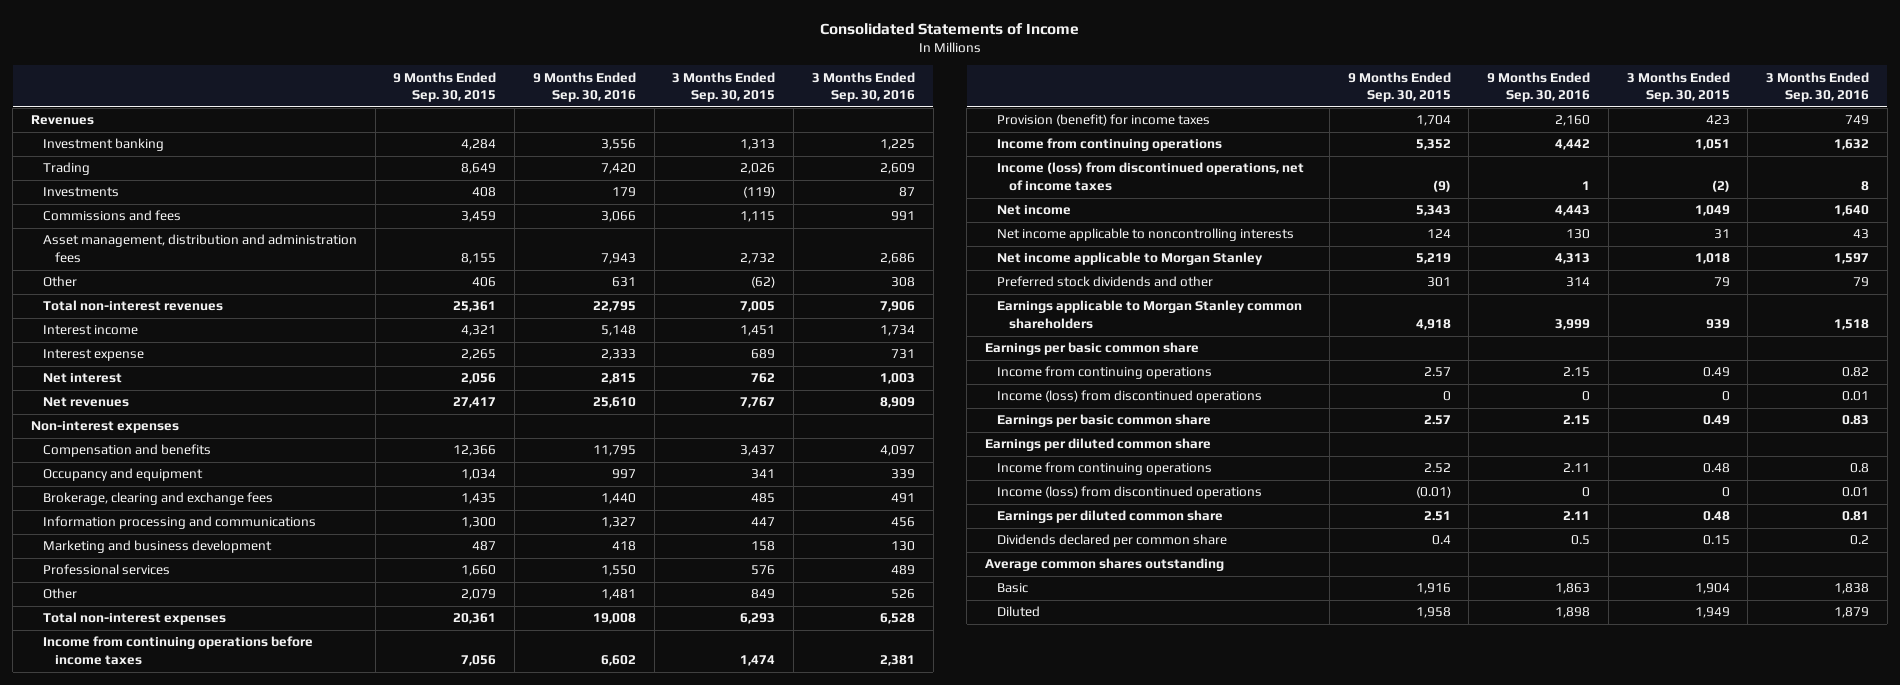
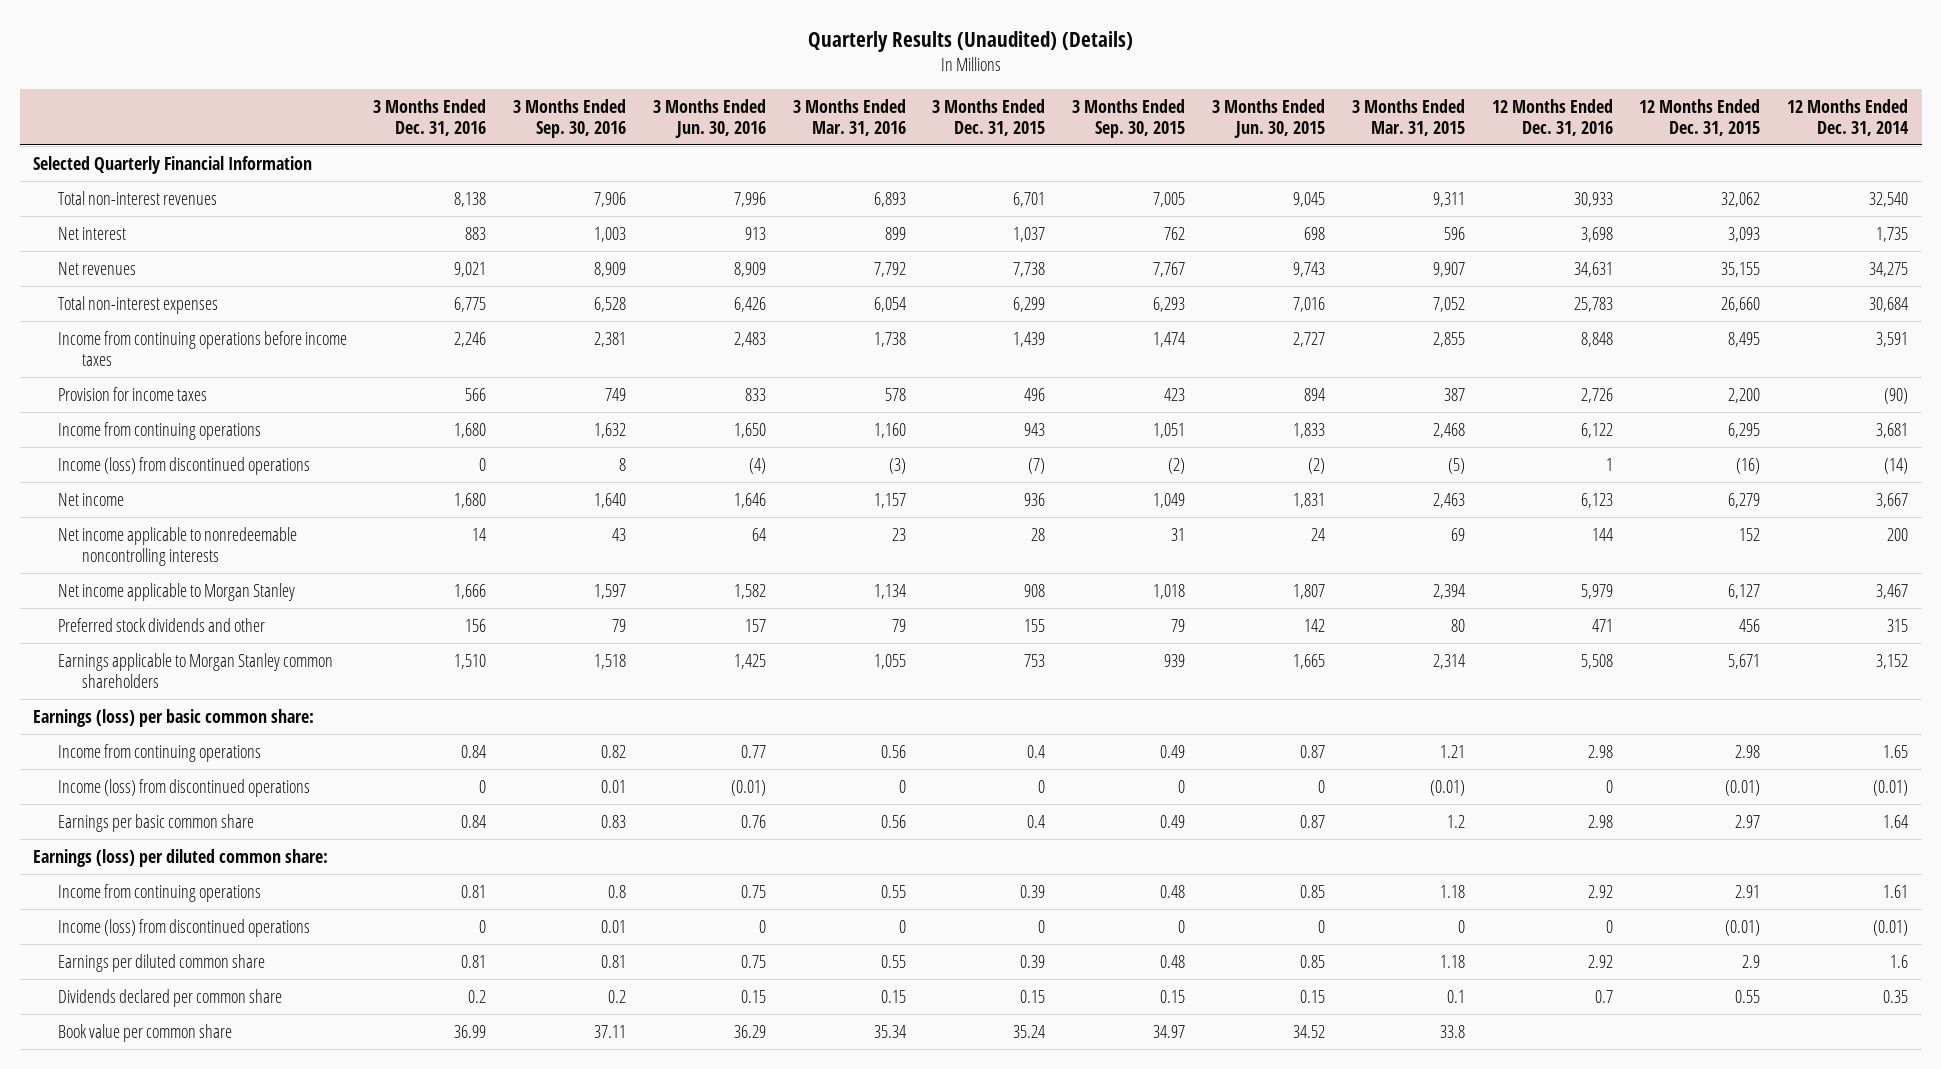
- Consolidated Statements of Income
+ Quarterly Results (Unaudited) (Details)
- | 9 Months Ended Sep. 30, 2015 | 9 Months Ended Sep. 30, 2016 | 3 Months Ended Sep. 30, 2015 | 3 Months Ended Sep. 30, 2016
+ | 3 Months Ended Dec. 31, 2016 | 3 Months Ended Sep. 30, 2016 | 3 Months Ended Jun. 30, 2016 | 3 Months Ended Mar. 31, 2016 | 3 Months Ended Dec. 31, 2015 | 3 Months Ended Sep. 30, 2015 | 3 Months Ended Jun. 30, 2015 | 3 Months Ended Mar. 31, 2015 | 12 Months Ended Dec. 31, 2016 | 12 Months Ended Dec. 31, 2015 | 12 Months Ended Dec. 31, 2014
- Revenues
- Investment banking | 4,284 | 3,556 | 1,313 | 1,225
- Trading | 8,649 | 7,420 | 2,026 | 2,609
- Investments | 408 | 179 | (119) | 87
- Commissions and fees | 3,459 | 3,066 | 1,115 | 991
- Asset management, distribution and administration fees | 8,155 | 7,943 | 2,732 | 2,686
- Other | 406 | 631 | (62) | 308
+ Selected Quarterly Financial Information
- Interest income | 4,321 | 5,148 | 1,451 | 1,734
- Interest expense | 2,265 | 2,333 | 689 | 731
- Non-interest expenses
- Compensation and benefits | 12,366 | 11,795 | 3,437 | 4,097
- Occupancy and equipment | 1,034 | 997 | 341 | 339
- Brokerage, clearing and exchange fees | 1,435 | 1,440 | 485 | 491
- Information processing and communications | 1,300 | 1,327 | 447 | 456
- Marketing and business development | 487 | 418 | 158 | 130
- Professional services | 1,660 | 1,550 | 576 | 489
- Other | 2,079 | 1,481 | 849 | 526
- Provision (benefit) for income taxes | 1,704 | 2,160 | 423 | 749
+ Provision for income taxes | 566 | 749 | 833 | 578 | 496 | 423 | 894 | 387 | 2,726 | 2,200 | (90)
- Income (loss) from discontinued operations, net of income taxes | (9) | 1 | (2) | 8
+ Income (loss) from discontinued operations | 0 | 8 | (4) | (3) | (7) | (2) | (2) | (5) | 1 | (16) | (14)
- Net income applicable to noncontrolling interests | 124 | 130 | 31 | 43
+ Net income applicable to nonredeemable noncontrolling interests | 14 | 43 | 64 | 23 | 28 | 31 | 24 | 69 | 144 | 152 | 200
- Earnings per basic common share
+ Earnings (loss) per basic common share:
- Earnings per diluted common share
+ Earnings (loss) per diluted common share:
- Average common shares outstanding
- Basic | 1,916 | 1,863 | 1,904 | 1,838
- Diluted | 1,958 | 1,898 | 1,949 | 1,879
+ Book value per common share | 36.99 | 37.11 | 36.29 | 35.34 | 35.24 | 34.97 | 34.52 | 33.8 | | |

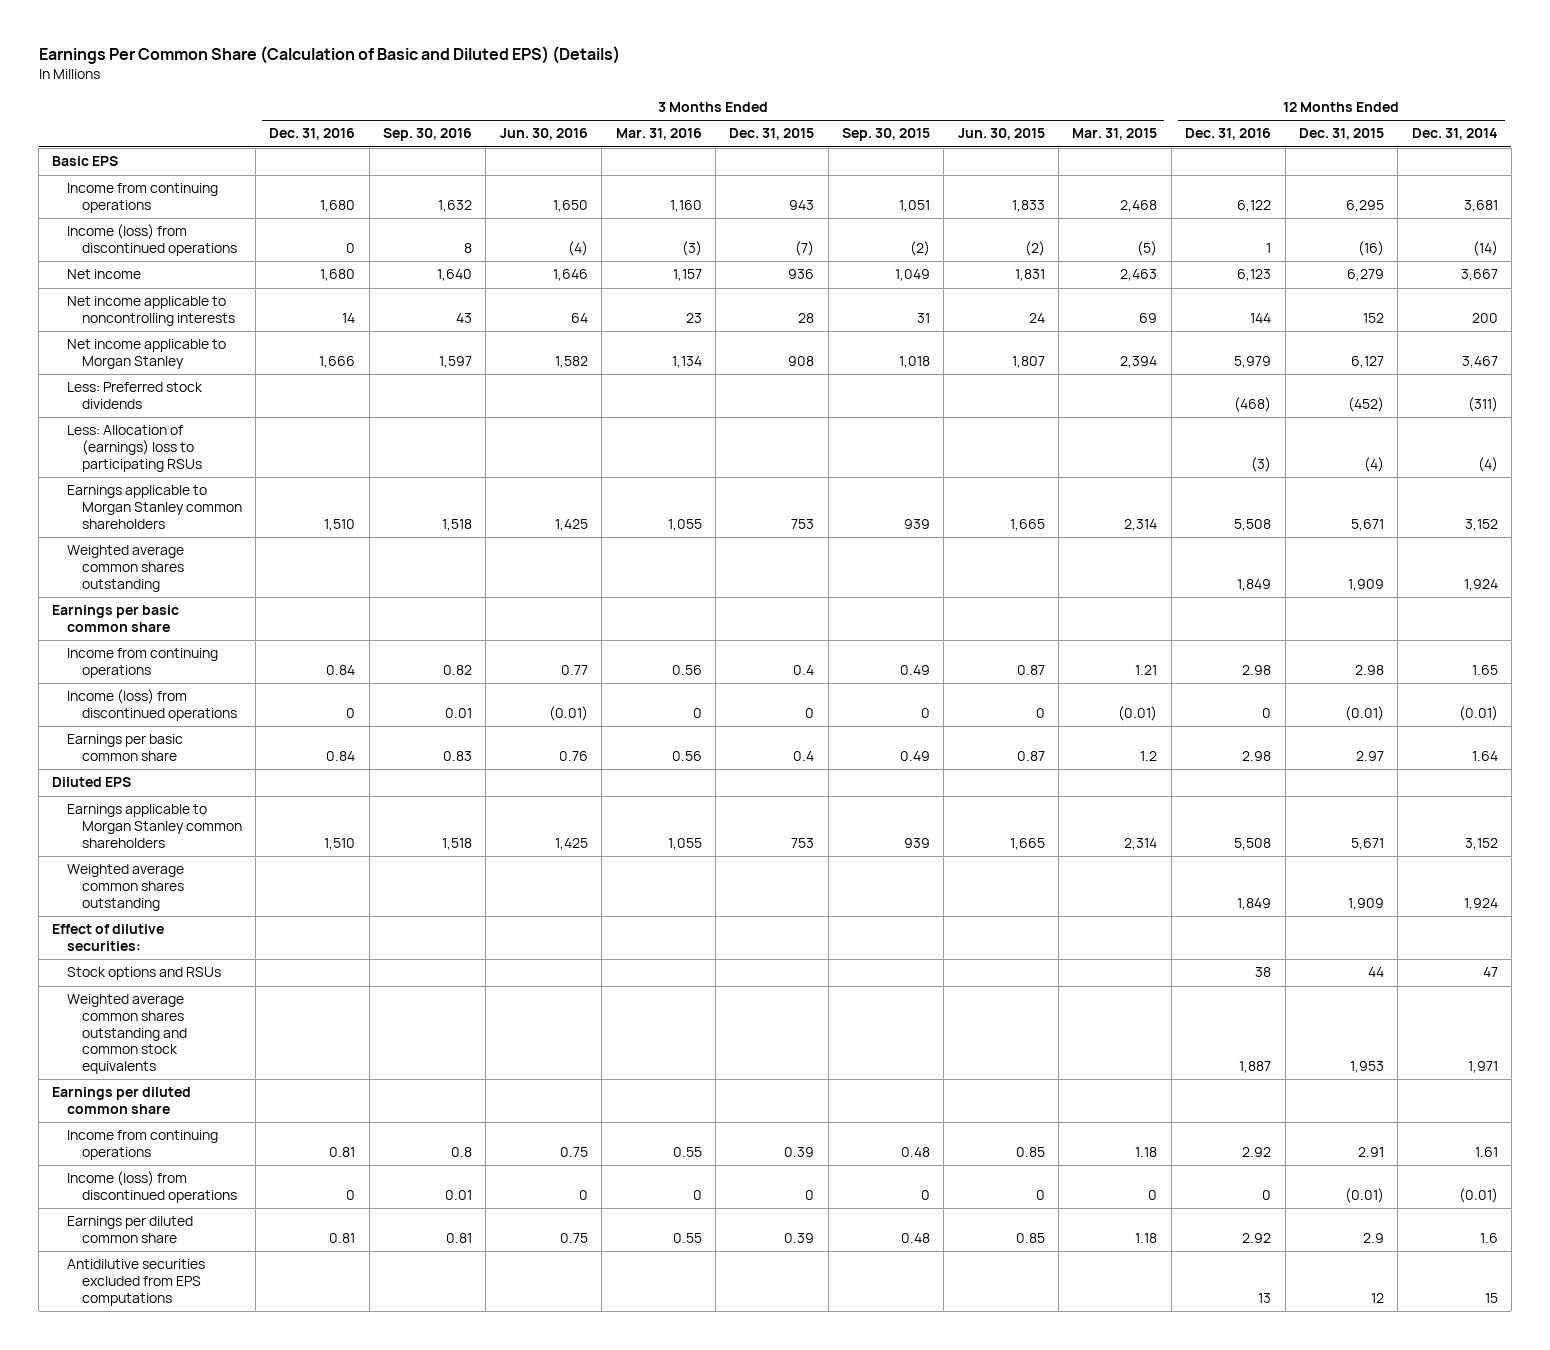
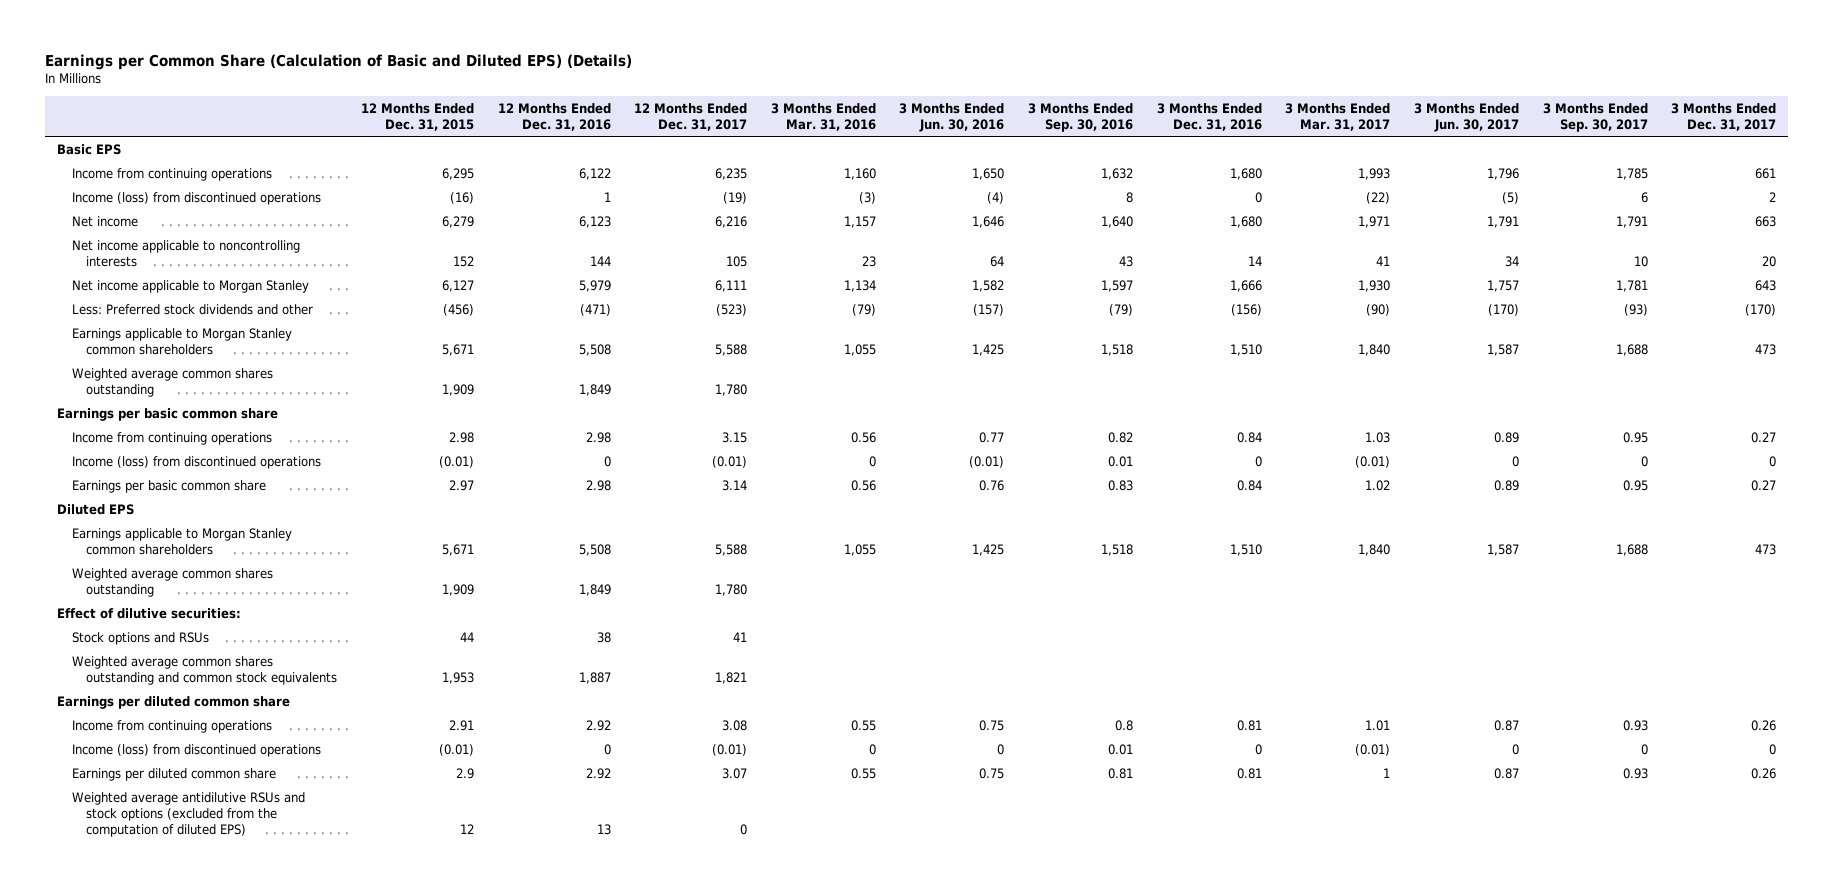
- Earnings Per Common Share (Calculation of Basic and Diluted EPS) (Details)
+ Earnings per Common Share (Calculation of Basic and Diluted EPS) (Details)
- | 3 Months Ended Dec. 31, 2016 | 3 Months Ended Sep. 30, 2016 | 3 Months Ended Jun. 30, 2016 | 3 Months Ended Mar. 31, 2016 | 3 Months Ended Dec. 31, 2015 | 3 Months Ended Sep. 30, 2015 | 3 Months Ended Jun. 30, 2015 | 3 Months Ended Mar. 31, 2015 | 12 Months Ended Dec. 31, 2016 | 12 Months Ended Dec. 31, 2015 | 12 Months Ended Dec. 31, 2014
+ | 12 Months Ended Dec. 31, 2015 | 12 Months Ended Dec. 31, 2016 | 12 Months Ended Dec. 31, 2017 | 3 Months Ended Mar. 31, 2016 | 3 Months Ended Jun. 30, 2016 | 3 Months Ended Sep. 30, 2016 | 3 Months Ended Dec. 31, 2016 | 3 Months Ended Mar. 31, 2017 | 3 Months Ended Jun. 30, 2017 | 3 Months Ended Sep. 30, 2017 | 3 Months Ended Dec. 31, 2017
- Less: Preferred stock dividends | | | | | | | | | (468) | (452) | (311)
- Less: Allocation of (earnings) loss to participating RSUs | | | | | | | | | (3) | (4) | (4)
+ Less: Preferred stock dividends and other | (456) | (471) | (523) | (79) | (157) | (79) | (156) | (90) | (170) | (93) | (170)
- Antidilutive securities excluded from EPS computations | | | | | | | | | 13 | 12 | 15
+ Weighted average antidilutive RSUs and stock options (excluded from the computation of diluted EPS) | 12 | 13 | 0 | | | | | | | |

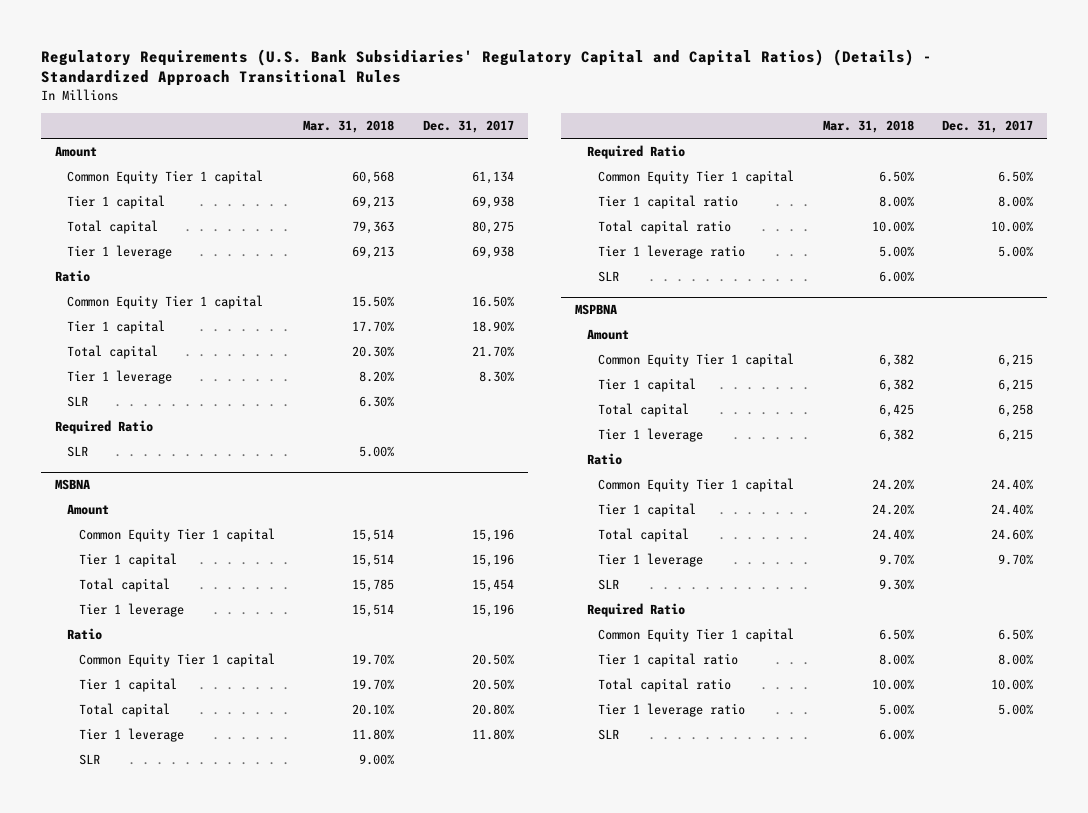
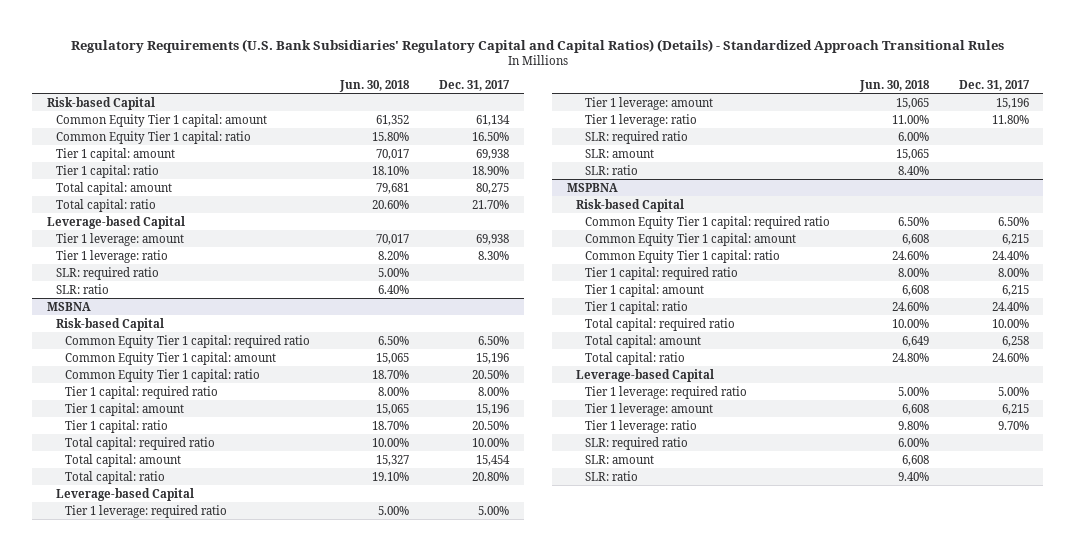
- | Mar. 31, 2018 | Dec. 31, 2017
+ | Jun. 30, 2018 | Dec. 31, 2017
- Amount
- Common Equity Tier 1 capital | 60,568 | 61,134
- Tier 1 capital | 69,213 | 69,938
- Total capital | 79,363 | 80,275
- Tier 1 leverage | 69,213 | 69,938
- Ratio
- Common Equity Tier 1 capital | 15.50% | 16.50%
- Tier 1 capital | 17.70% | 18.90%
- Total capital | 20.30% | 21.70%
- Tier 1 leverage | 8.20% | 8.30%
- SLR | 6.30% |
- Required Ratio
- SLR | 5.00% |
+ Risk-based Capital
+ Common Equity Tier 1 capital: amount | 61,352 | 61,134
+ Common Equity Tier 1 capital: ratio | 15.80% | 16.50%
+ Tier 1 capital: amount | 70,017 | 69,938
+ Tier 1 capital: ratio | 18.10% | 18.90%
+ Total capital: amount | 79,681 | 80,275
+ Total capital: ratio | 20.60% | 21.70%
+ Leverage-based Capital
+ Tier 1 leverage: amount | 70,017 | 69,938
+ Tier 1 leverage: ratio | 8.20% | 8.30%
+ SLR: required ratio | 5.00% |
+ SLR: ratio | 6.40% |
@ MSBNA
- Amount
- Common Equity Tier 1 capital | 15,514 | 15,196
- Tier 1 capital | 15,514 | 15,196
- Total capital | 15,785 | 15,454
- Tier 1 leverage | 15,514 | 15,196
- Ratio
- Common Equity Tier 1 capital | 19.70% | 20.50%
- Tier 1 capital | 19.70% | 20.50%
- Total capital | 20.10% | 20.80%
- Tier 1 leverage | 11.80% | 11.80%
- SLR | 9.00% |
- Required Ratio
- Common Equity Tier 1 capital | 6.50% | 6.50%
- Tier 1 capital ratio | 8.00% | 8.00%
- Total capital ratio | 10.00% | 10.00%
- Tier 1 leverage ratio | 5.00% | 5.00%
- SLR | 6.00% |
+ Risk-based Capital
+ Common Equity Tier 1 capital: required ratio | 6.50% | 6.50%
+ Common Equity Tier 1 capital: amount | 15,065 | 15,196
+ Common Equity Tier 1 capital: ratio | 18.70% | 20.50%
+ Tier 1 capital: required ratio | 8.00% | 8.00%
+ Tier 1 capital: amount | 15,065 | 15,196
+ Tier 1 capital: ratio | 18.70% | 20.50%
+ Total capital: required ratio | 10.00% | 10.00%
+ Total capital: amount | 15,327 | 15,454
+ Total capital: ratio | 19.10% | 20.80%
+ Leverage-based Capital
+ Tier 1 leverage: required ratio | 5.00% | 5.00%
+ Tier 1 leverage: amount | 15,065 | 15,196
+ Tier 1 leverage: ratio | 11.00% | 11.80%
+ SLR: required ratio | 6.00% |
+ SLR: amount | 15,065 |
+ SLR: ratio | 8.40% |
@ MSPBNA
- Amount
- Common Equity Tier 1 capital | 6,382 | 6,215
- Tier 1 capital | 6,382 | 6,215
- Total capital | 6,425 | 6,258
- Tier 1 leverage | 6,382 | 6,215
- Ratio
- Common Equity Tier 1 capital | 24.20% | 24.40%
- Tier 1 capital | 24.20% | 24.40%
- Total capital | 24.40% | 24.60%
- Tier 1 leverage | 9.70% | 9.70%
- SLR | 9.30% |
- Required Ratio
- Common Equity Tier 1 capital | 6.50% | 6.50%
- Tier 1 capital ratio | 8.00% | 8.00%
- Total capital ratio | 10.00% | 10.00%
- Tier 1 leverage ratio | 5.00% | 5.00%
- SLR | 6.00% |
+ Risk-based Capital
+ Common Equity Tier 1 capital: required ratio | 6.50% | 6.50%
+ Common Equity Tier 1 capital: amount | 6,608 | 6,215
+ Common Equity Tier 1 capital: ratio | 24.60% | 24.40%
+ Tier 1 capital: required ratio | 8.00% | 8.00%
+ Tier 1 capital: amount | 6,608 | 6,215
+ Tier 1 capital: ratio | 24.60% | 24.40%
+ Total capital: required ratio | 10.00% | 10.00%
+ Total capital: amount | 6,649 | 6,258
+ Total capital: ratio | 24.80% | 24.60%
+ Leverage-based Capital
+ Tier 1 leverage: required ratio | 5.00% | 5.00%
+ Tier 1 leverage: amount | 6,608 | 6,215
+ Tier 1 leverage: ratio | 9.80% | 9.70%
+ SLR: required ratio | 6.00% |
+ SLR: amount | 6,608 |
+ SLR: ratio | 9.40% |

